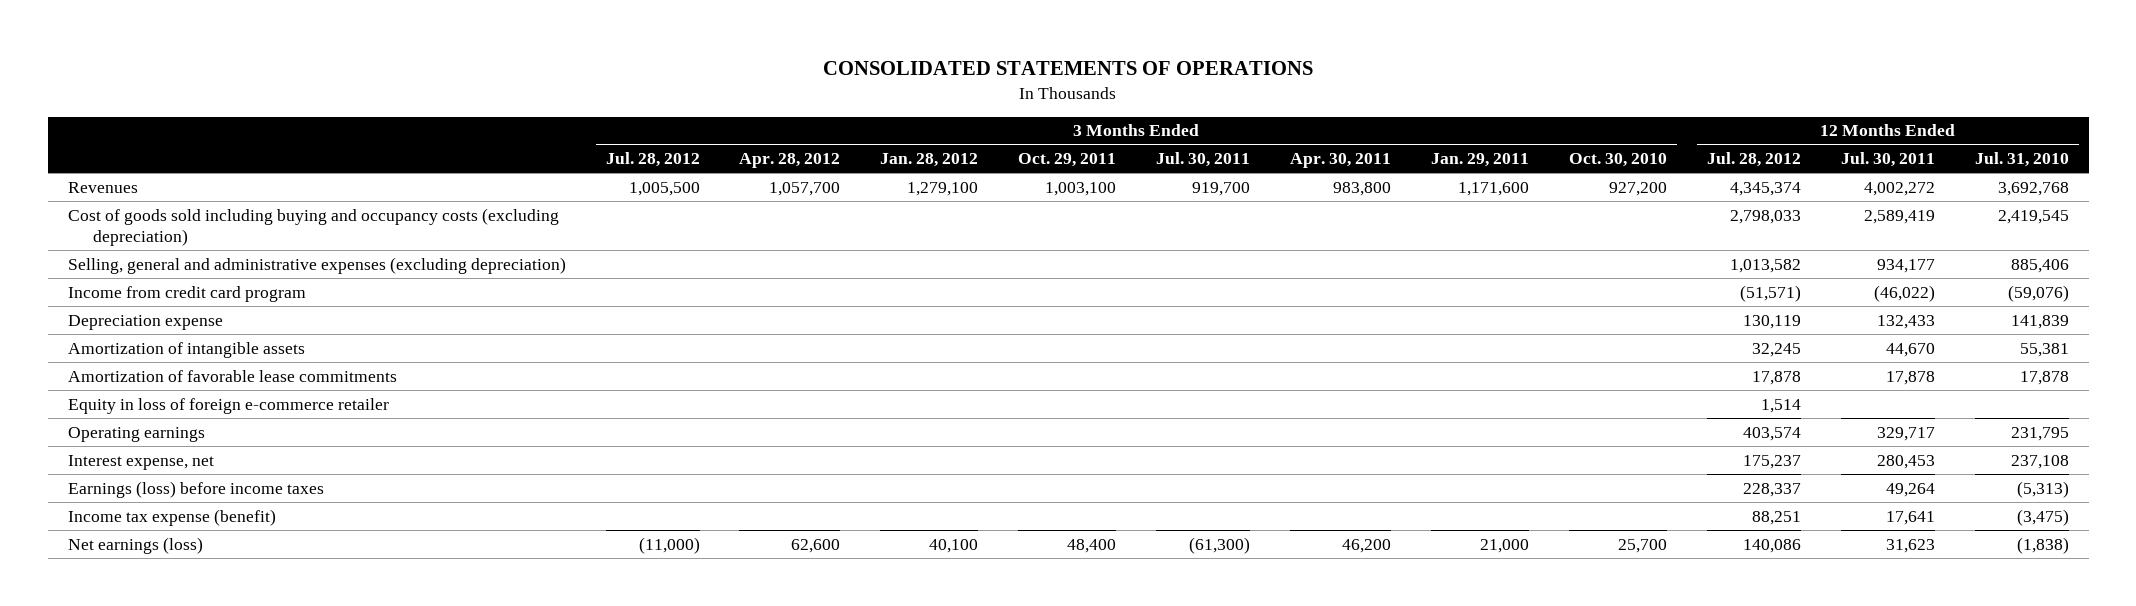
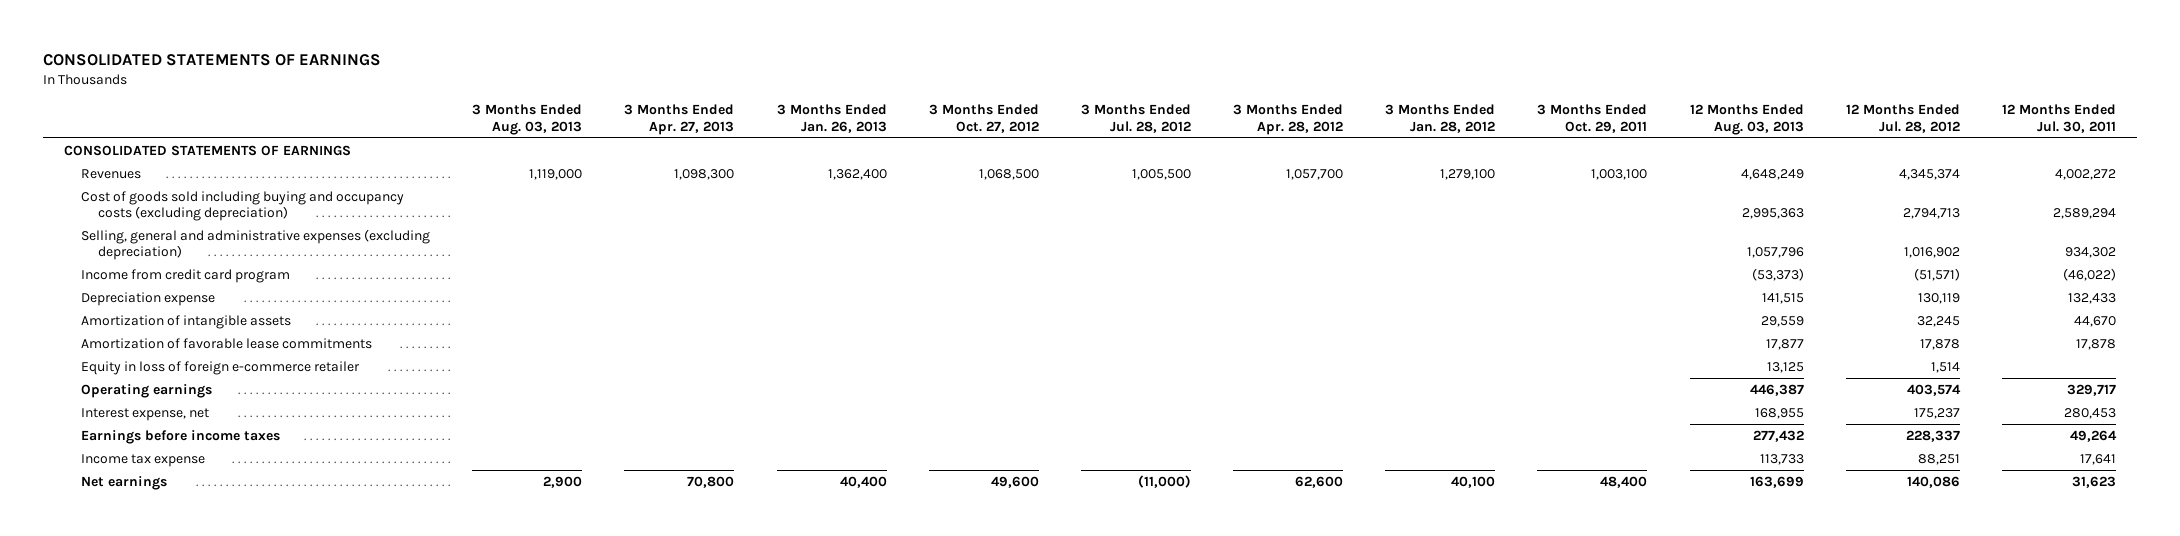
- CONSOLIDATED STATEMENTS OF OPERATIONS
+ CONSOLIDATED STATEMENTS OF EARNINGS
- | 3 Months Ended Jul. 28, 2012 | 3 Months Ended Apr. 28, 2012 | 3 Months Ended Jan. 28, 2012 | 3 Months Ended Oct. 29, 2011 | 3 Months Ended Jul. 30, 2011 | 3 Months Ended Apr. 30, 2011 | 3 Months Ended Jan. 29, 2011 | 3 Months Ended Oct. 30, 2010 | 12 Months Ended Jul. 28, 2012 | 12 Months Ended Jul. 30, 2011 | 12 Months Ended Jul. 31, 2010
+ | 3 Months Ended Aug. 03, 2013 | 3 Months Ended Apr. 27, 2013 | 3 Months Ended Jan. 26, 2013 | 3 Months Ended Oct. 27, 2012 | 3 Months Ended Jul. 28, 2012 | 3 Months Ended Apr. 28, 2012 | 3 Months Ended Jan. 28, 2012 | 3 Months Ended Oct. 29, 2011 | 12 Months Ended Aug. 03, 2013 | 12 Months Ended Jul. 28, 2012 | 12 Months Ended Jul. 30, 2011
+ CONSOLIDATED STATEMENTS OF EARNINGS
- Cost of goods sold including buying and occupancy costs (excluding depreciation) | | | | | | | | | 2,798,033 | 2,589,419 | 2,419,545
- Selling, general and administrative expenses (excluding depreciation) | | | | | | | | | 1,013,582 | 934,177 | 885,406
+ Cost of goods sold including buying and occupancy costs (excluding depreciation) | | | | | | | | | 2,995,363 | 2,794,713 | 2,589,294
+ Selling, general and administrative expenses (excluding depreciation) | | | | | | | | | 1,057,796 | 1,016,902 | 934,302
- Earnings (loss) before income taxes | | | | | | | | | 228,337 | 49,264 | (5,313)
- Income tax expense (benefit) | | | | | | | | | 88,251 | 17,641 | (3,475)
- Net earnings (loss) | (11,000) | 62,600 | 40,100 | 48,400 | (61,300) | 46,200 | 21,000 | 25,700 | 140,086 | 31,623 | (1,838)
+ Earnings before income taxes | | | | | | | | | 277,432 | 228,337 | 49,264
+ Income tax expense | | | | | | | | | 113,733 | 88,251 | 17,641
+ Net earnings | 2,900 | 70,800 | 40,400 | 49,600 | (11,000) | 62,600 | 40,100 | 48,400 | 163,699 | 140,086 | 31,623

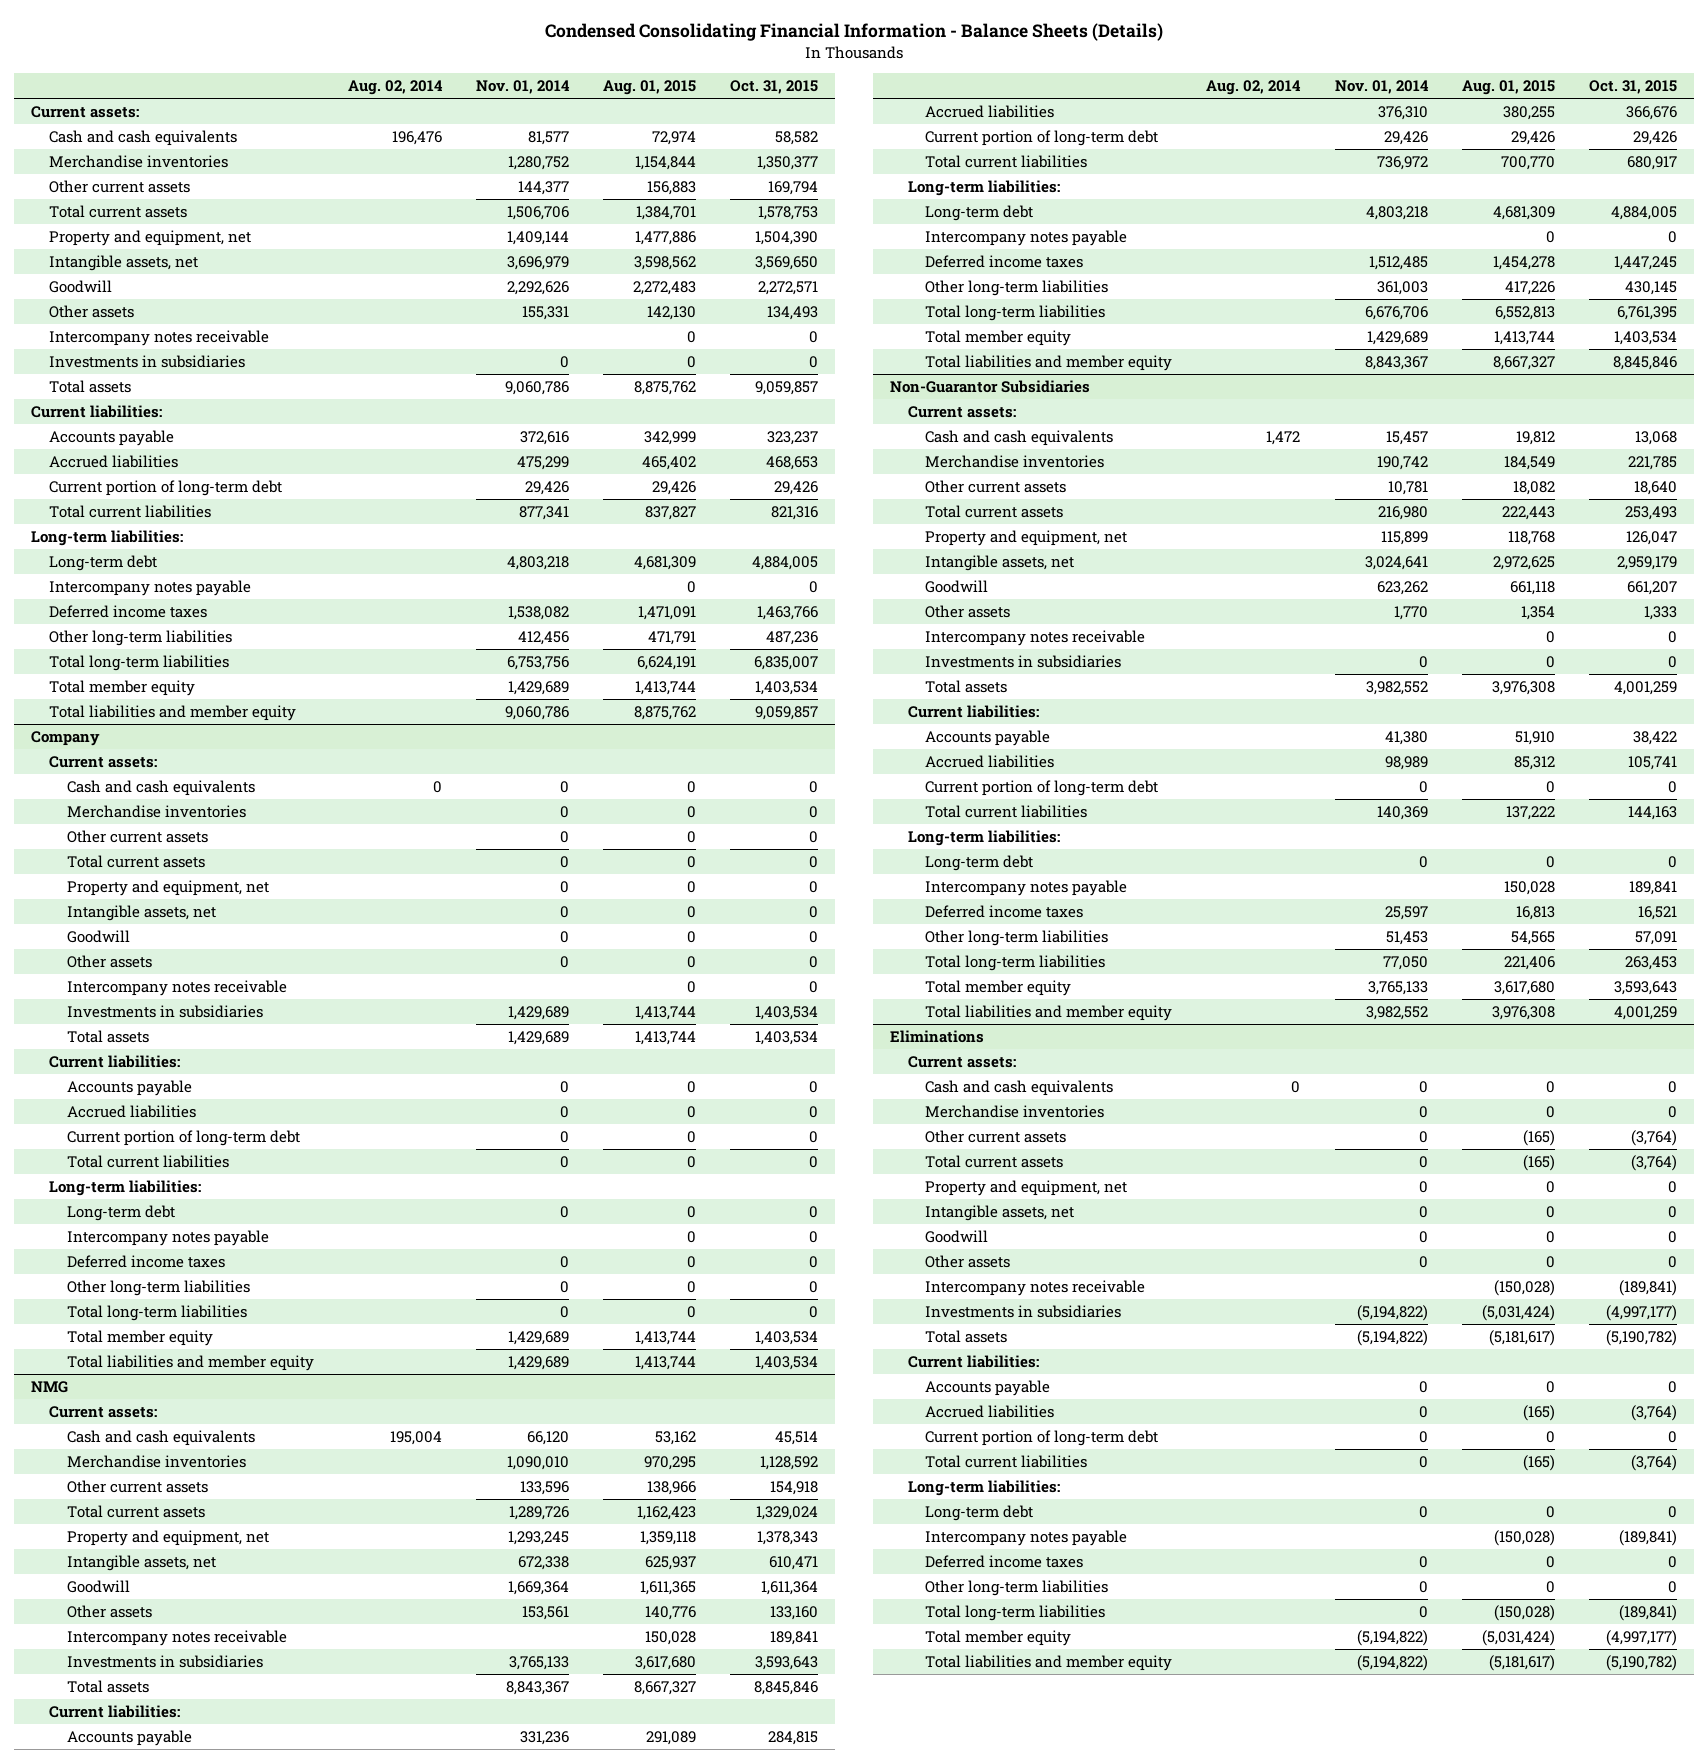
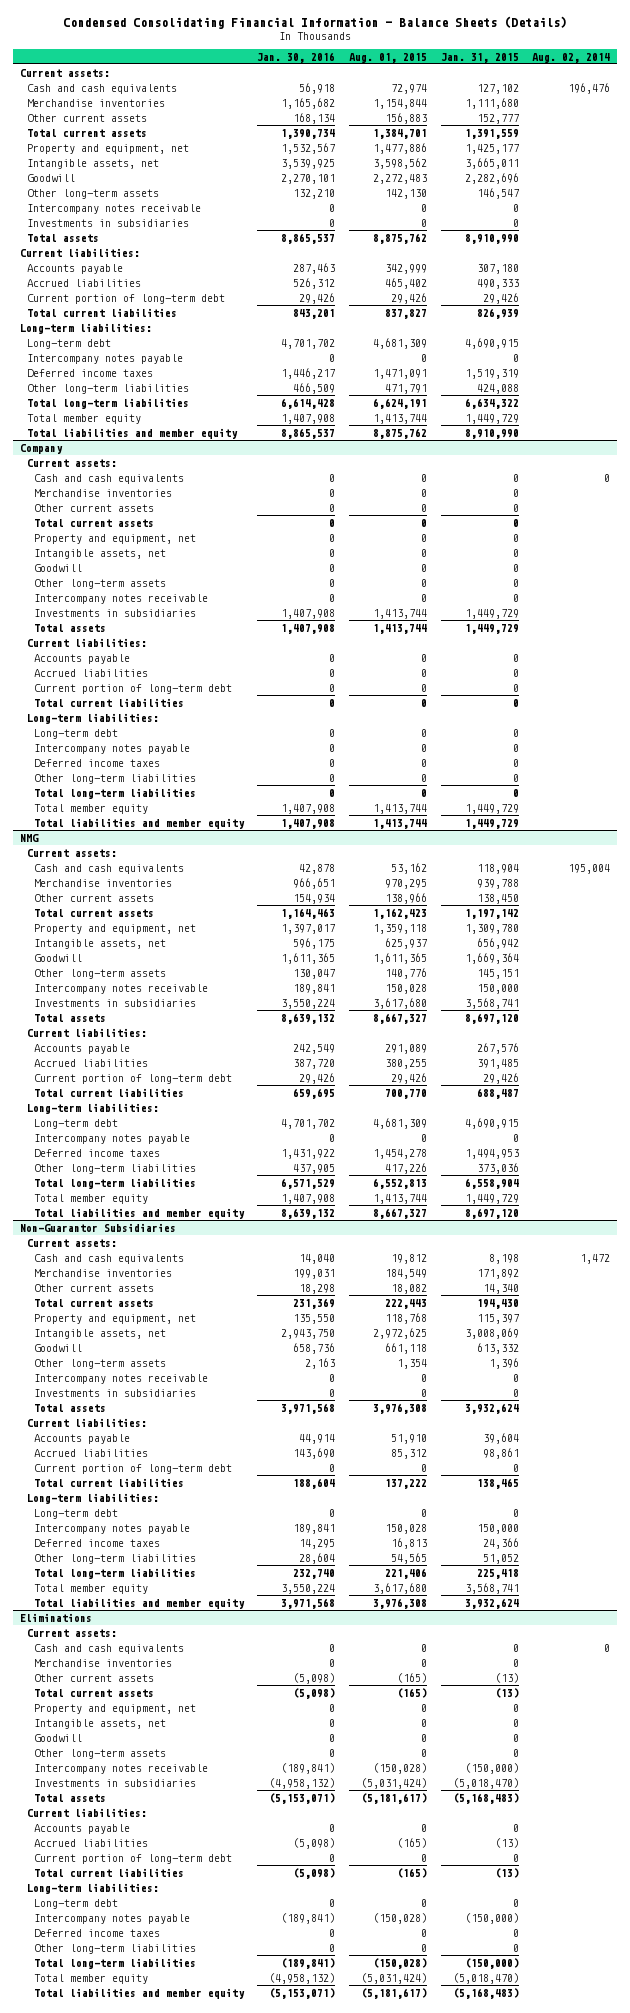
- | Aug. 02, 2014 | Nov. 01, 2014 | Aug. 01, 2015 | Oct. 31, 2015
+ | Jan. 30, 2016 | Aug. 01, 2015 | Jan. 31, 2015 | Aug. 02, 2014
- Other assets | | 155,331 | 142,130 | 134,493
+ Other long-term assets | 132,210 | 142,130 | 146,547 |
@ Company
- Other assets | | 0 | 0 | 0
+ Other long-term assets | 0 | 0 | 0 |
@ NMG
- Other assets | | 153,561 | 140,776 | 133,160
+ Other long-term assets | 130,047 | 140,776 | 145,151 |
@ Non-Guarantor Subsidiaries
- Other assets | | 1,770 | 1,354 | 1,333
+ Other long-term assets | 2,163 | 1,354 | 1,396 |
@ Eliminations
- Other assets | | 0 | 0 | 0
+ Other long-term assets | 0 | 0 | 0 |

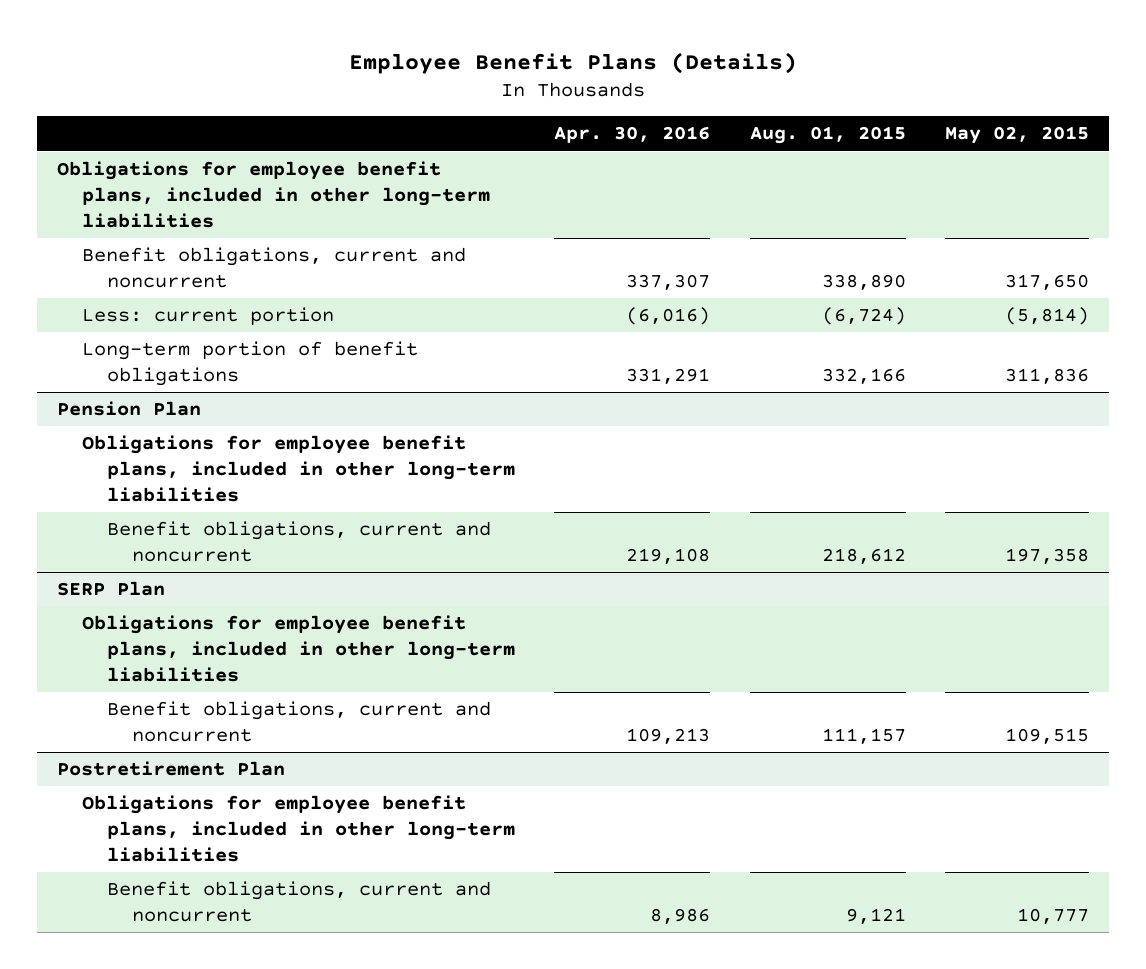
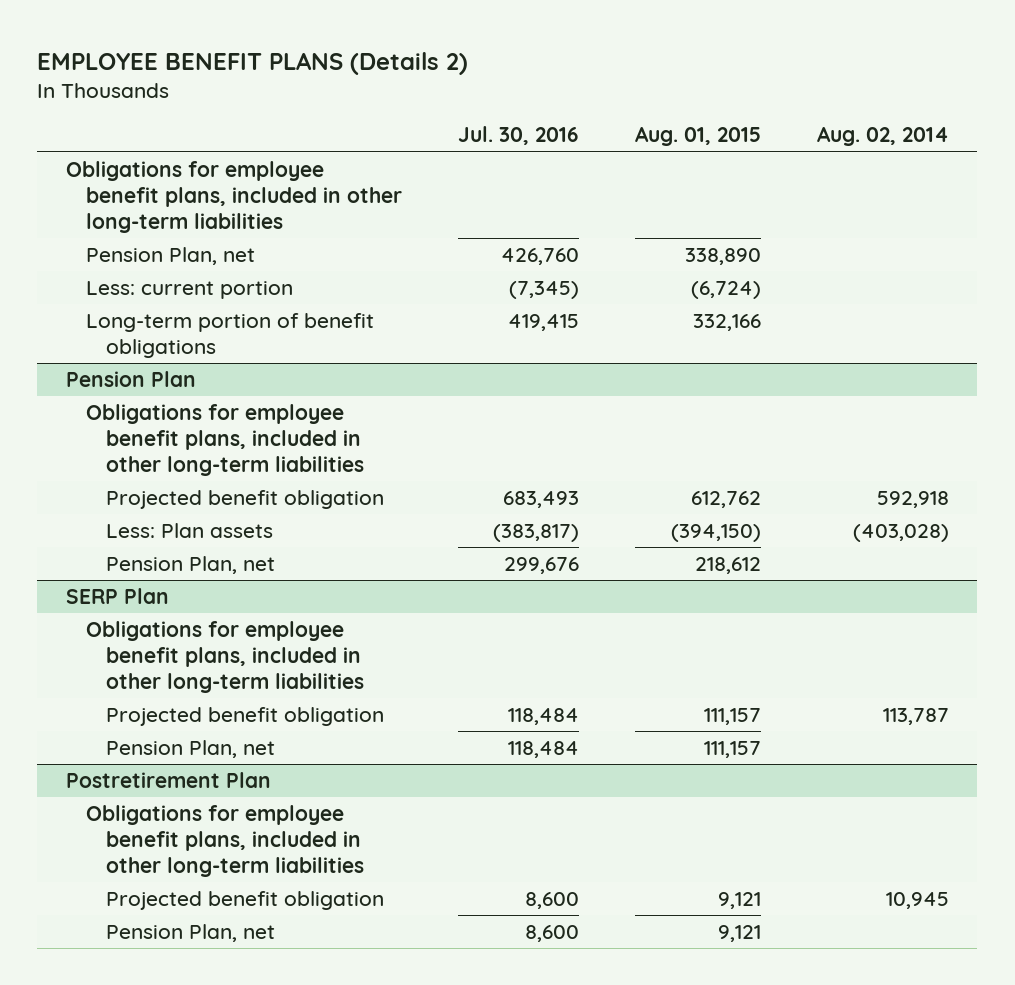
- Employee Benefit Plans (Details)
+ EMPLOYEE BENEFIT PLANS (Details 2)
- | Apr. 30, 2016 | Aug. 01, 2015 | May 02, 2015
+ | Jul. 30, 2016 | Aug. 01, 2015 | Aug. 02, 2014
- Benefit obligations, current and noncurrent | 337,307 | 338,890 | 317,650
+ Pension Plan, net | 426,760 | 338,890 |
@ Pension Plan
- Benefit obligations, current and noncurrent | 219,108 | 218,612 | 197,358
+ Projected benefit obligation | 683,493 | 612,762 | 592,918
+ Less: Plan assets | (383,817) | (394,150) | (403,028)
+ Pension Plan, net | 299,676 | 218,612 |
@ SERP Plan
- Benefit obligations, current and noncurrent | 109,213 | 111,157 | 109,515
+ Projected benefit obligation | 118,484 | 111,157 | 113,787
+ Pension Plan, net | 118,484 | 111,157 |
@ Postretirement Plan
- Benefit obligations, current and noncurrent | 8,986 | 9,121 | 10,777
+ Projected benefit obligation | 8,600 | 9,121 | 10,945
+ Pension Plan, net | 8,600 | 9,121 |

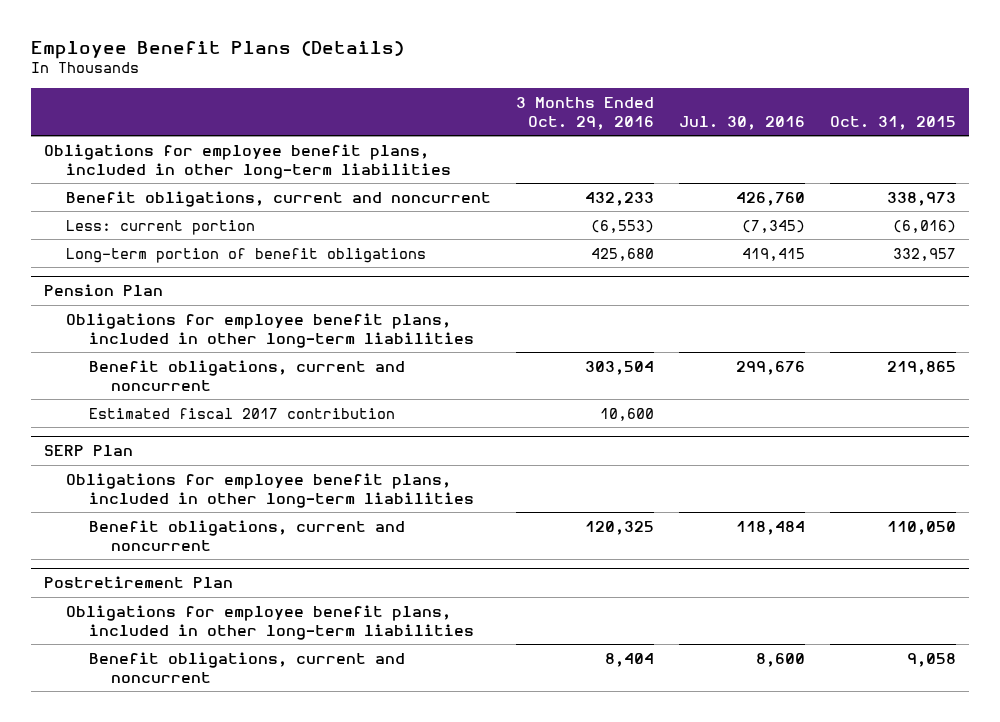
- EMPLOYEE BENEFIT PLANS (Details 2)
+ Employee Benefit Plans (Details)
- | Jul. 30, 2016 | Aug. 01, 2015 | Aug. 02, 2014
+ | 3 Months Ended Oct. 29, 2016 | Jul. 30, 2016 | Oct. 31, 2015
- Pension Plan, net | 426,760 | 338,890 |
+ Benefit obligations, current and noncurrent | 432,233 | 426,760 | 338,973
@ Pension Plan
- Projected benefit obligation | 683,493 | 612,762 | 592,918
- Less: Plan assets | (383,817) | (394,150) | (403,028)
- Pension Plan, net | 299,676 | 218,612 |
+ Benefit obligations, current and noncurrent | 303,504 | 299,676 | 219,865
+ Estimated fiscal 2017 contribution | 10,600 | |
@ SERP Plan
- Projected benefit obligation | 118,484 | 111,157 | 113,787
- Pension Plan, net | 118,484 | 111,157 |
+ Benefit obligations, current and noncurrent | 120,325 | 118,484 | 110,050
@ Postretirement Plan
- Projected benefit obligation | 8,600 | 9,121 | 10,945
- Pension Plan, net | 8,600 | 9,121 |
+ Benefit obligations, current and noncurrent | 8,404 | 8,600 | 9,058

